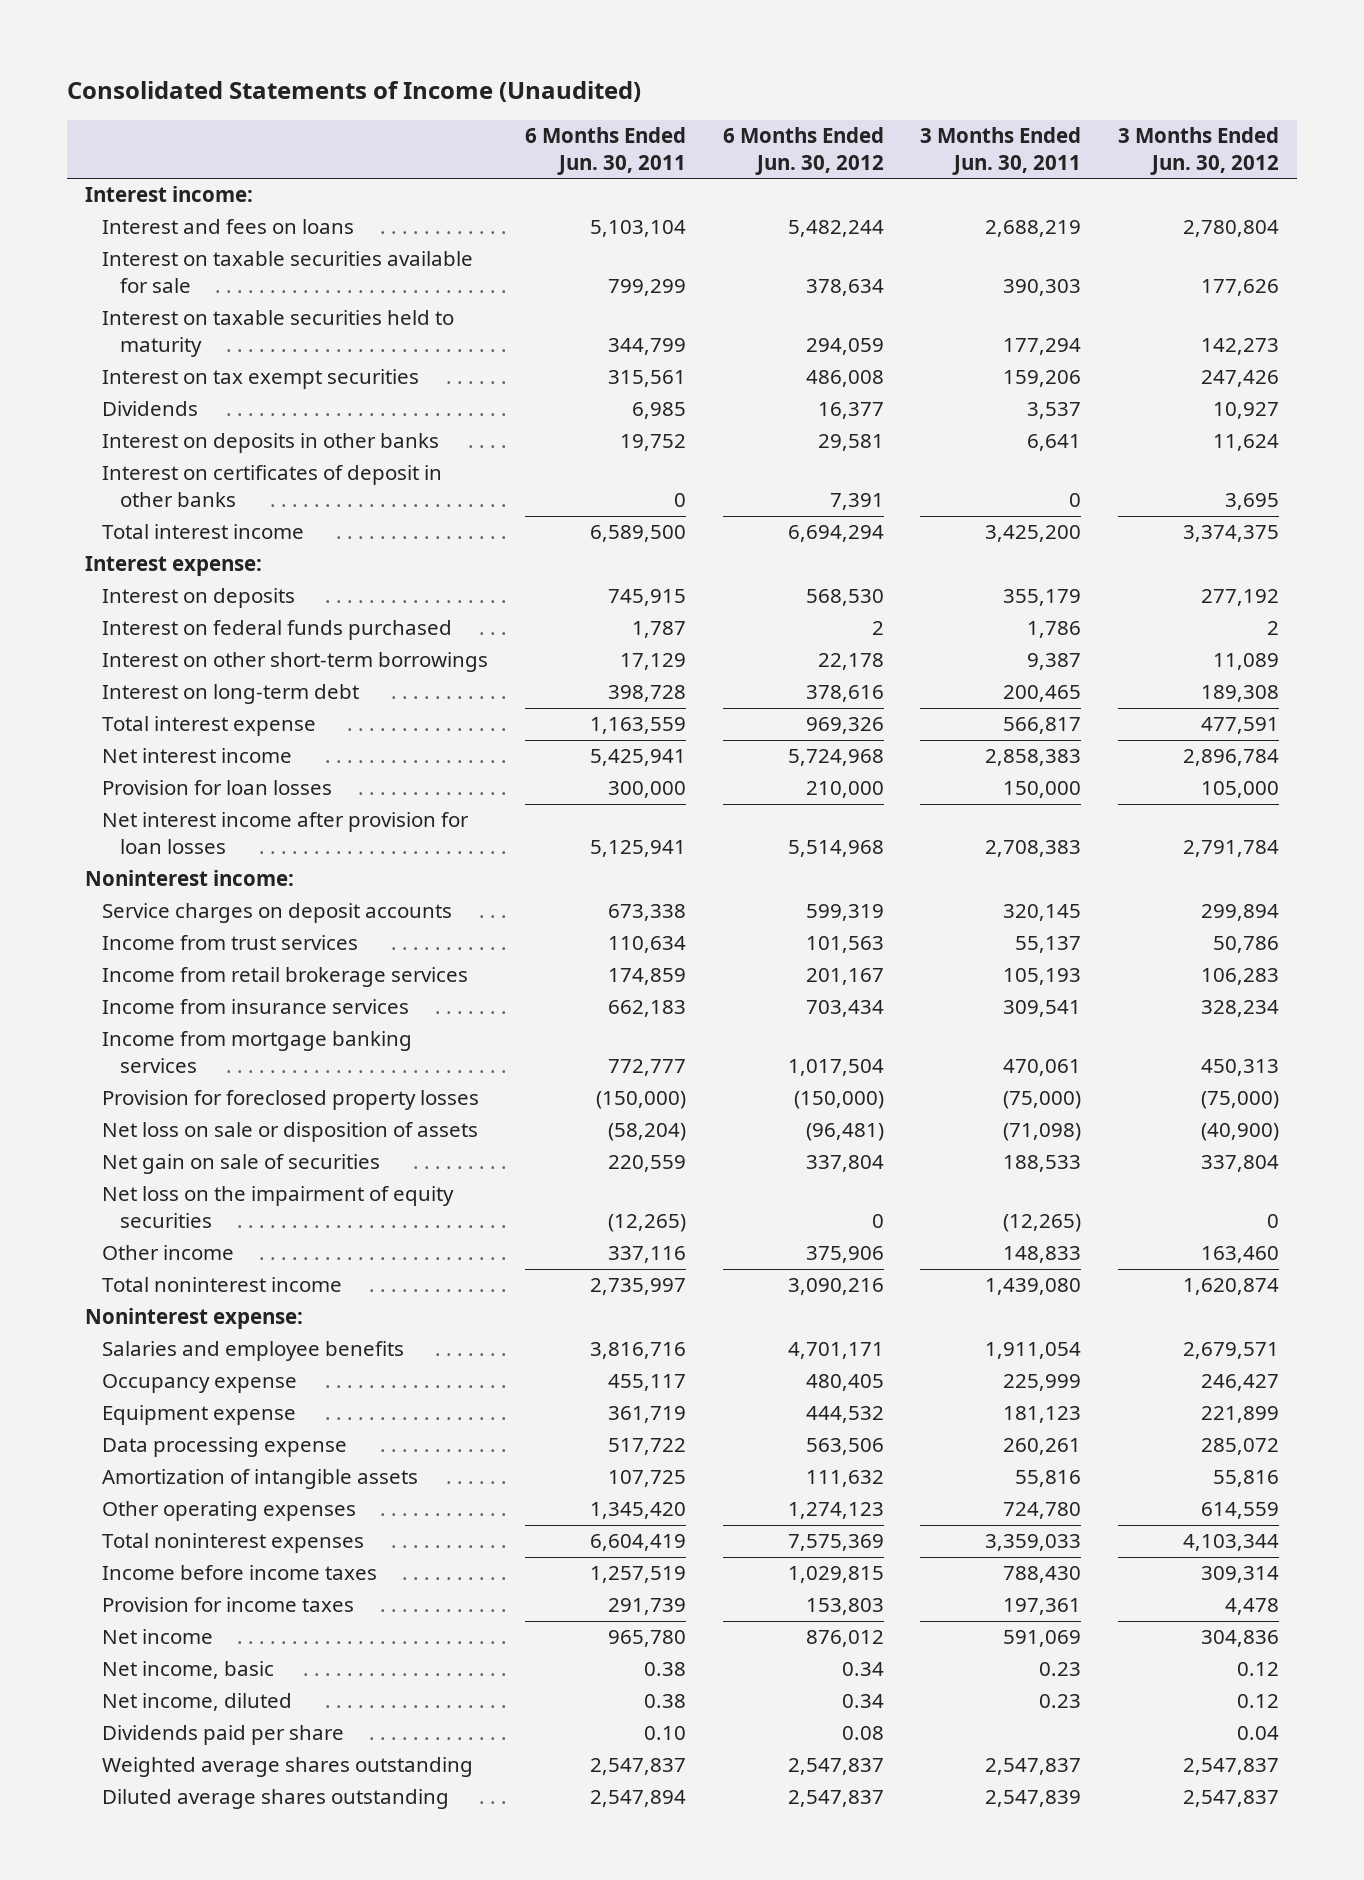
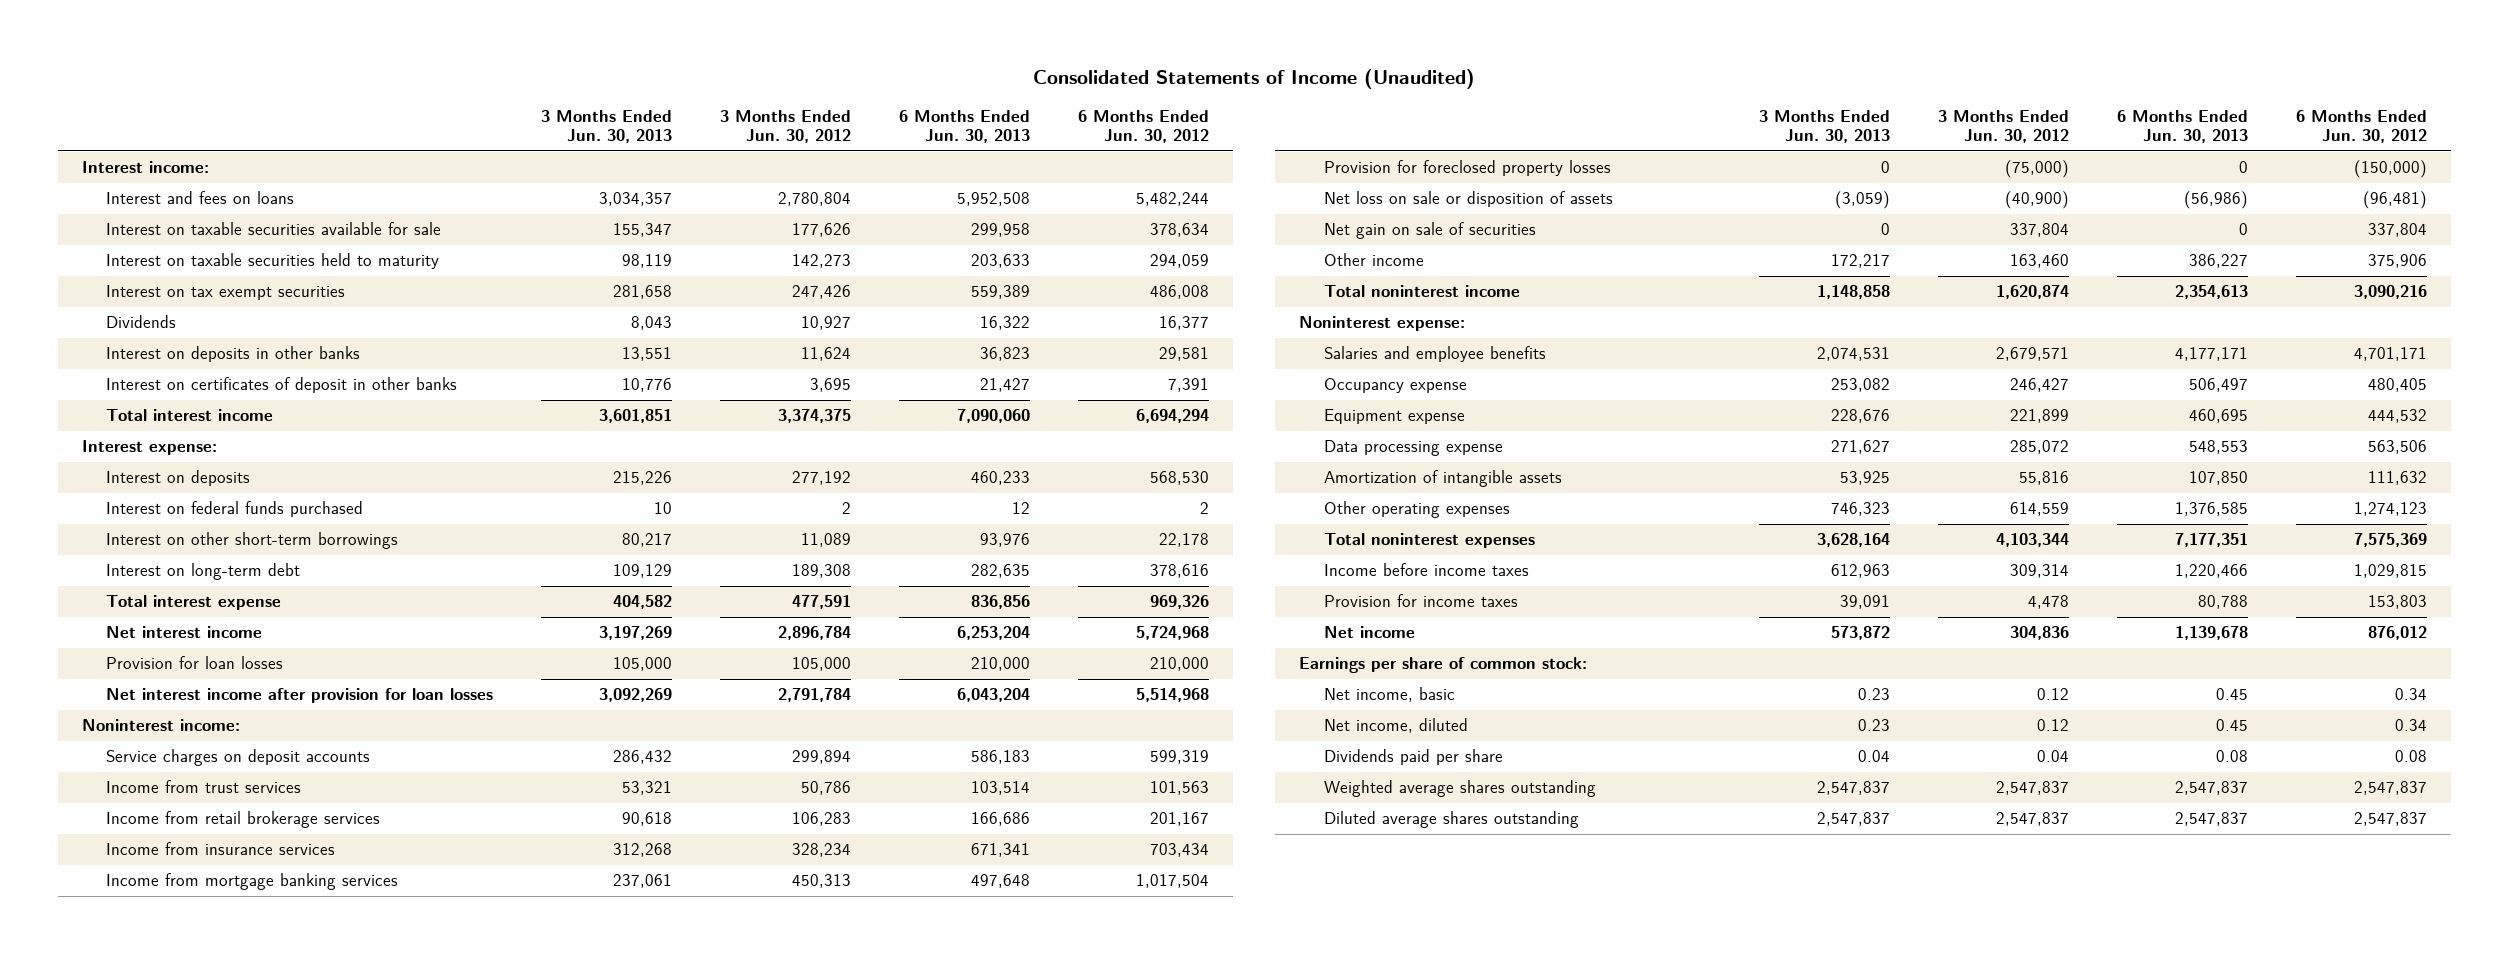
- | 6 Months Ended Jun. 30, 2011 | 6 Months Ended Jun. 30, 2012 | 3 Months Ended Jun. 30, 2011 | 3 Months Ended Jun. 30, 2012
+ | 3 Months Ended Jun. 30, 2013 | 3 Months Ended Jun. 30, 2012 | 6 Months Ended Jun. 30, 2013 | 6 Months Ended Jun. 30, 2012
- Net loss on the impairment of equity securities | (12,265) | 0 | (12,265) | 0
+ Earnings per share of common stock:

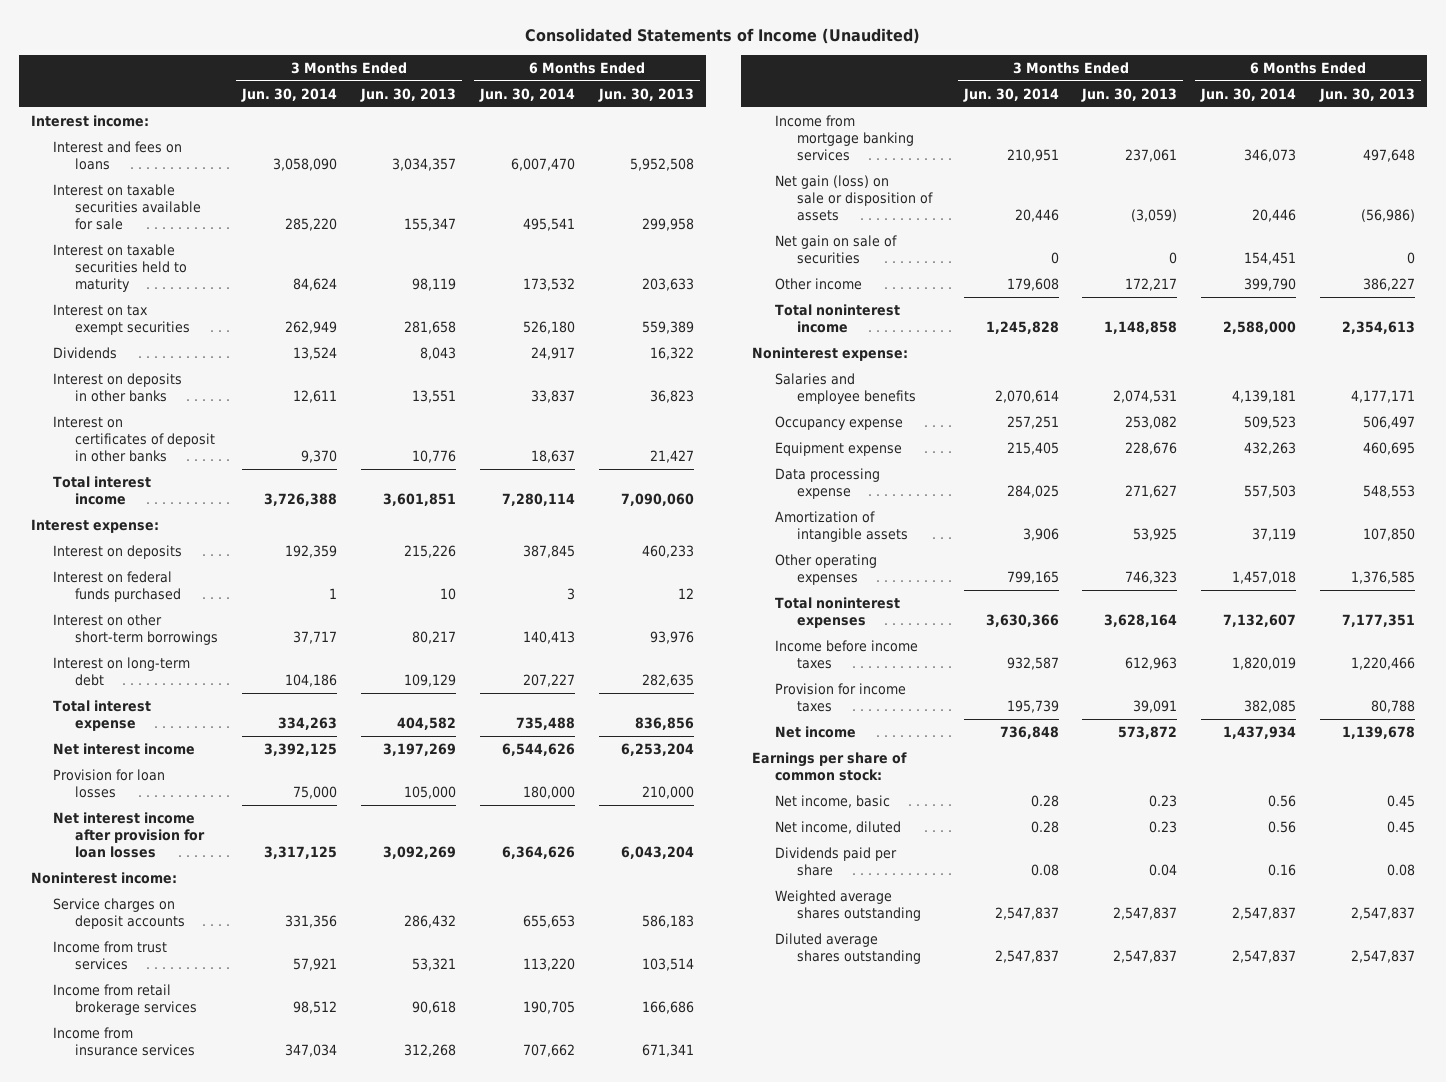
- | 3 Months Ended Jun. 30, 2013 | 3 Months Ended Jun. 30, 2012 | 6 Months Ended Jun. 30, 2013 | 6 Months Ended Jun. 30, 2012
+ | 3 Months Ended Jun. 30, 2014 | 3 Months Ended Jun. 30, 2013 | 6 Months Ended Jun. 30, 2014 | 6 Months Ended Jun. 30, 2013
- Provision for foreclosed property losses | 0 | (75,000) | 0 | (150,000)
- Net loss on sale or disposition of assets | (3,059) | (40,900) | (56,986) | (96,481)
+ Net gain (loss) on sale or disposition of assets | 20,446 | (3,059) | 20,446 | (56,986)

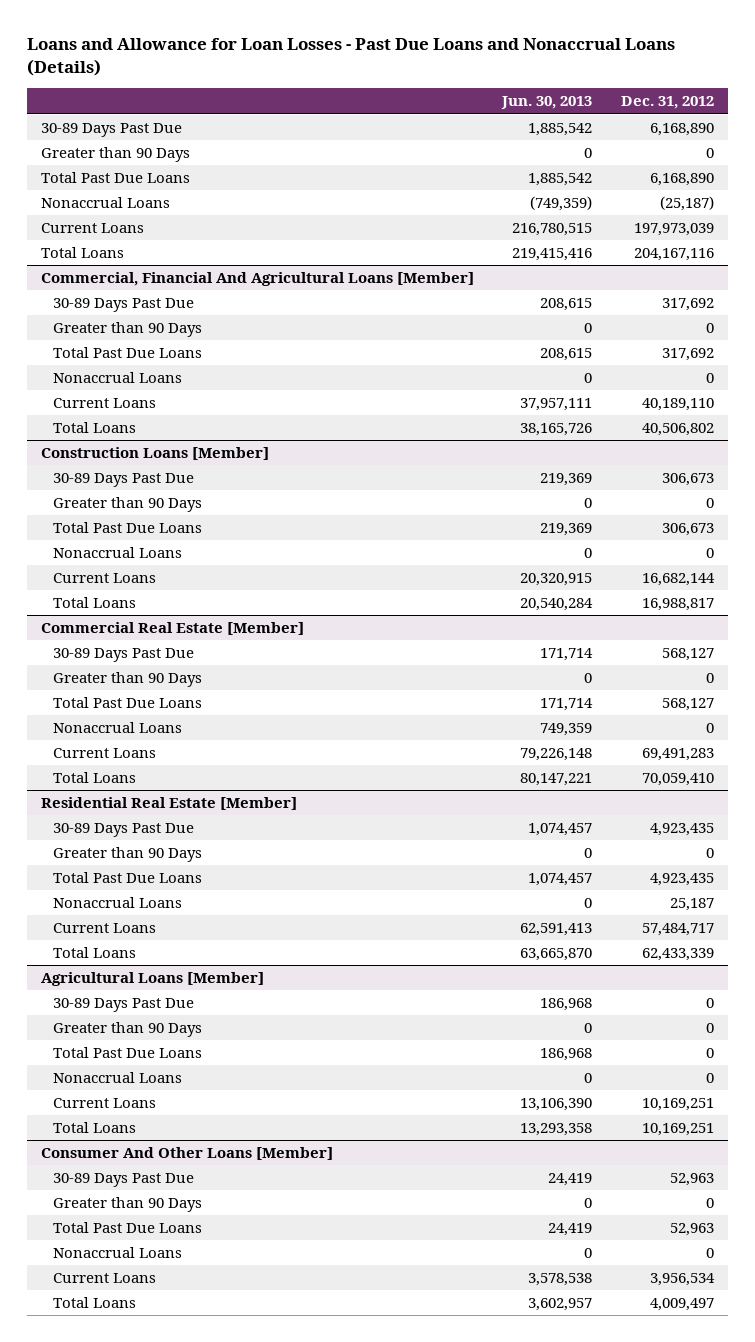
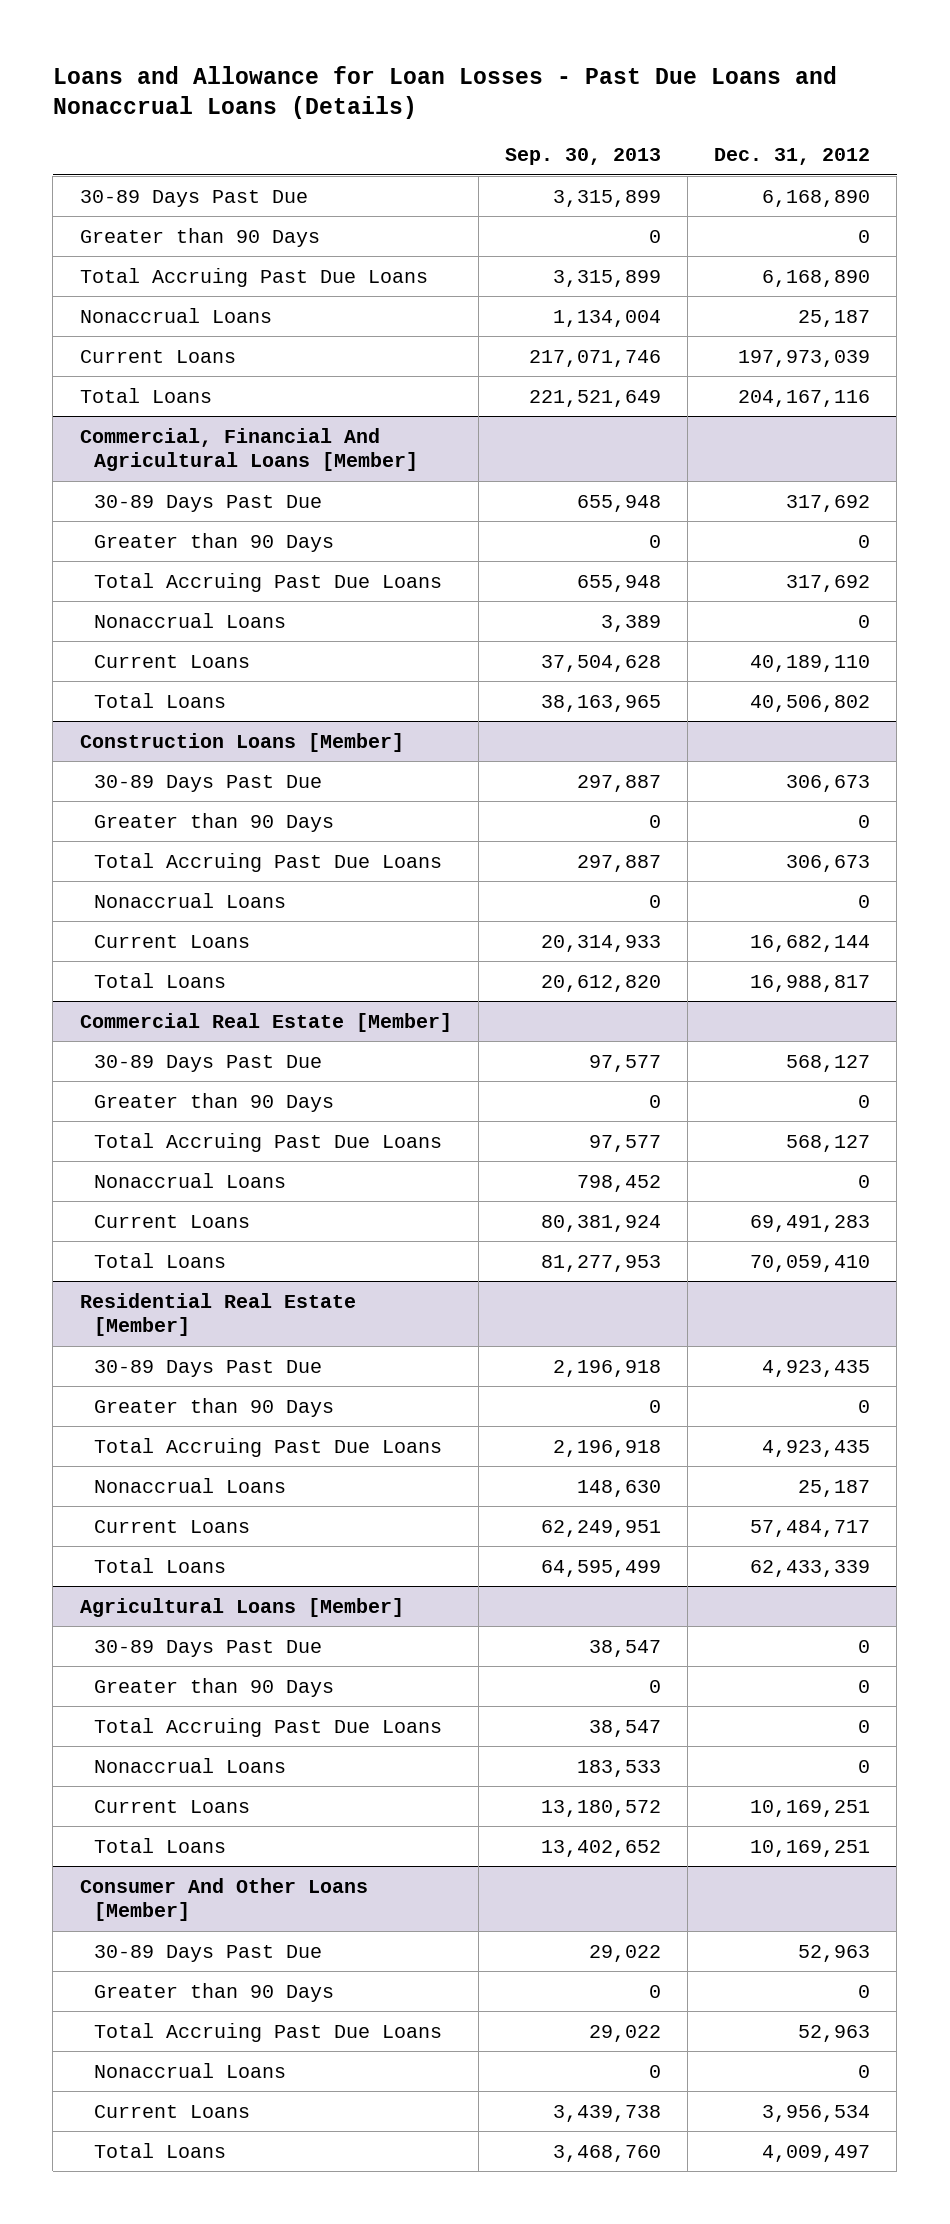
- | Jun. 30, 2013 | Dec. 31, 2012
+ | Sep. 30, 2013 | Dec. 31, 2012
- Total Past Due Loans | 1,885,542 | 6,168,890
- Nonaccrual Loans | (749,359) | (25,187)
+ Total Accruing Past Due Loans | 3,315,899 | 6,168,890
+ Nonaccrual Loans | 1,134,004 | 25,187
@ Commercial, Financial And Agricultural Loans [Member]
- Total Past Due Loans | 208,615 | 317,692
+ Total Accruing Past Due Loans | 655,948 | 317,692
@ Construction Loans [Member]
- Total Past Due Loans | 219,369 | 306,673
+ Total Accruing Past Due Loans | 297,887 | 306,673
@ Commercial Real Estate [Member]
- Total Past Due Loans | 171,714 | 568,127
+ Total Accruing Past Due Loans | 97,577 | 568,127
@ Residential Real Estate [Member]
- Total Past Due Loans | 1,074,457 | 4,923,435
+ Total Accruing Past Due Loans | 2,196,918 | 4,923,435
@ Agricultural Loans [Member]
- Total Past Due Loans | 186,968 | 0
+ Total Accruing Past Due Loans | 38,547 | 0
@ Consumer And Other Loans [Member]
- Total Past Due Loans | 24,419 | 52,963
+ Total Accruing Past Due Loans | 29,022 | 52,963

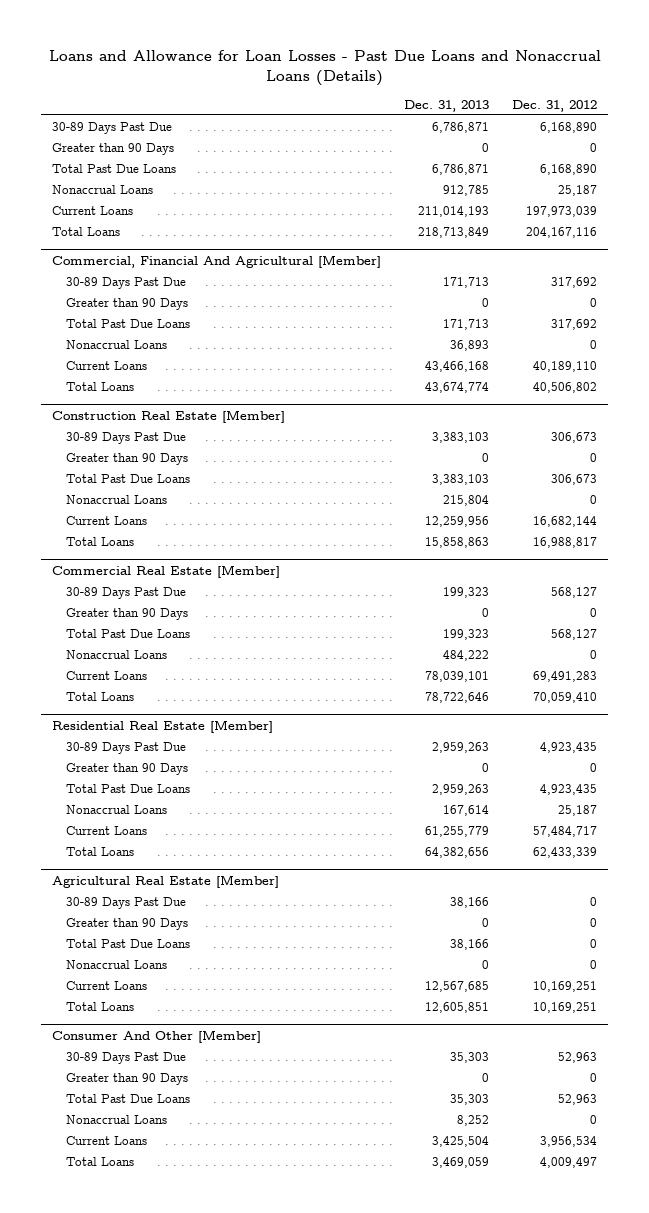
- | Sep. 30, 2013 | Dec. 31, 2012
+ | Dec. 31, 2013 | Dec. 31, 2012
- Total Accruing Past Due Loans | 3,315,899 | 6,168,890
+ Total Past Due Loans | 6,786,871 | 6,168,890
- Commercial, Financial And Agricultural Loans [Member]
+ Commercial, Financial And Agricultural [Member]
- Total Accruing Past Due Loans | 655,948 | 317,692
+ Total Past Due Loans | 171,713 | 317,692
- Construction Loans [Member]
+ Construction Real Estate [Member]
- Total Accruing Past Due Loans | 297,887 | 306,673
+ Total Past Due Loans | 3,383,103 | 306,673
@ Commercial Real Estate [Member]
- Total Accruing Past Due Loans | 97,577 | 568,127
+ Total Past Due Loans | 199,323 | 568,127
@ Residential Real Estate [Member]
- Total Accruing Past Due Loans | 2,196,918 | 4,923,435
+ Total Past Due Loans | 2,959,263 | 4,923,435
- Agricultural Loans [Member]
+ Agricultural Real Estate [Member]
- Total Accruing Past Due Loans | 38,547 | 0
+ Total Past Due Loans | 38,166 | 0
- Consumer And Other Loans [Member]
+ Consumer And Other [Member]
- Total Accruing Past Due Loans | 29,022 | 52,963
+ Total Past Due Loans | 35,303 | 52,963

